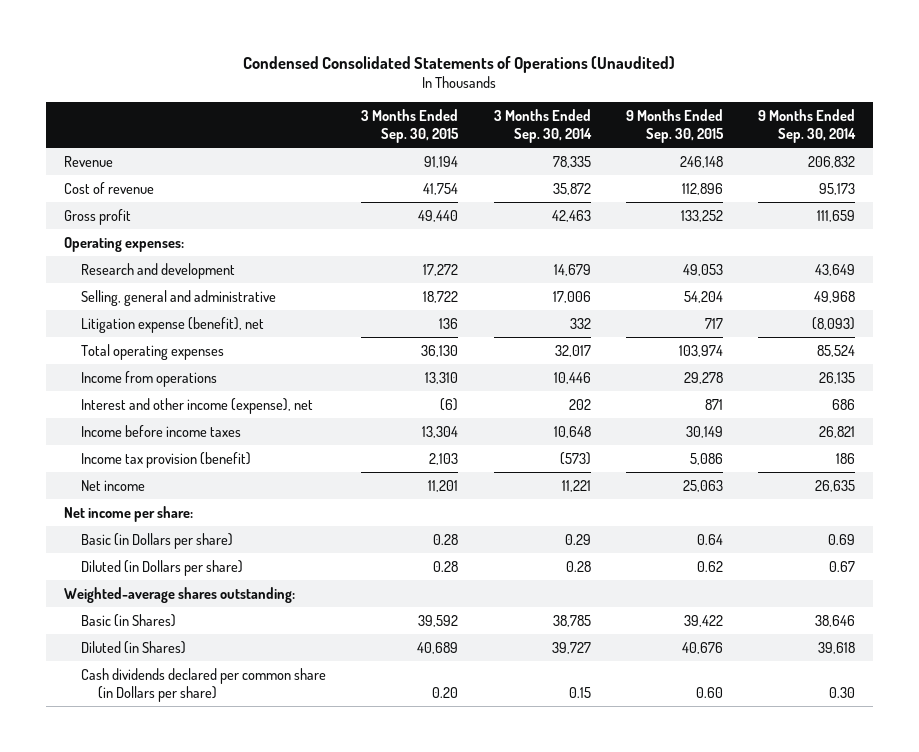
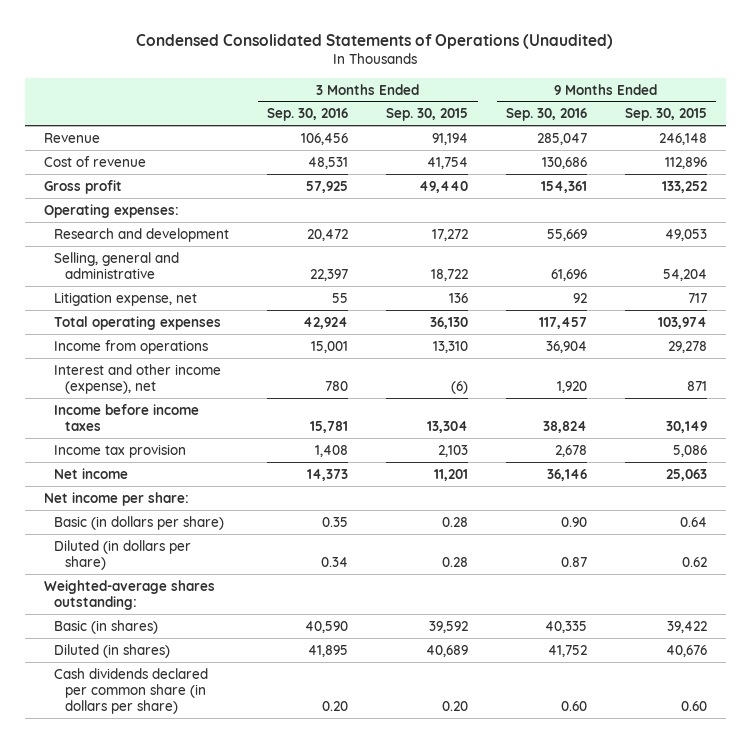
- | 3 Months Ended Sep. 30, 2015 | 3 Months Ended Sep. 30, 2014 | 9 Months Ended Sep. 30, 2015 | 9 Months Ended Sep. 30, 2014
+ | 3 Months Ended Sep. 30, 2016 | 3 Months Ended Sep. 30, 2015 | 9 Months Ended Sep. 30, 2016 | 9 Months Ended Sep. 30, 2015
- Litigation expense (benefit), net | 136 | 332 | 717 | (8,093)
+ Litigation expense, net | 55 | 136 | 92 | 717
- Income tax provision (benefit) | 2,103 | (573) | 5,086 | 186
+ Income tax provision | 1,408 | 2,103 | 2,678 | 5,086
- Basic (in Dollars per share) | 0.28 | 0.29 | 0.64 | 0.69
- Diluted (in Dollars per share) | 0.28 | 0.28 | 0.62 | 0.67
+ Basic (in dollars per share) | 0.35 | 0.28 | 0.90 | 0.64
+ Diluted (in dollars per share) | 0.34 | 0.28 | 0.87 | 0.62
- Basic (in Shares) | 39,592 | 38,785 | 39,422 | 38,646
- Diluted (in Shares) | 40,689 | 39,727 | 40,676 | 39,618
- Cash dividends declared per common share (in Dollars per share) | 0.20 | 0.15 | 0.60 | 0.30
+ Basic (in shares) | 40,590 | 39,592 | 40,335 | 39,422
+ Diluted (in shares) | 41,895 | 40,689 | 41,752 | 40,676
+ Cash dividends declared per common share (in dollars per share) | 0.20 | 0.20 | 0.60 | 0.60

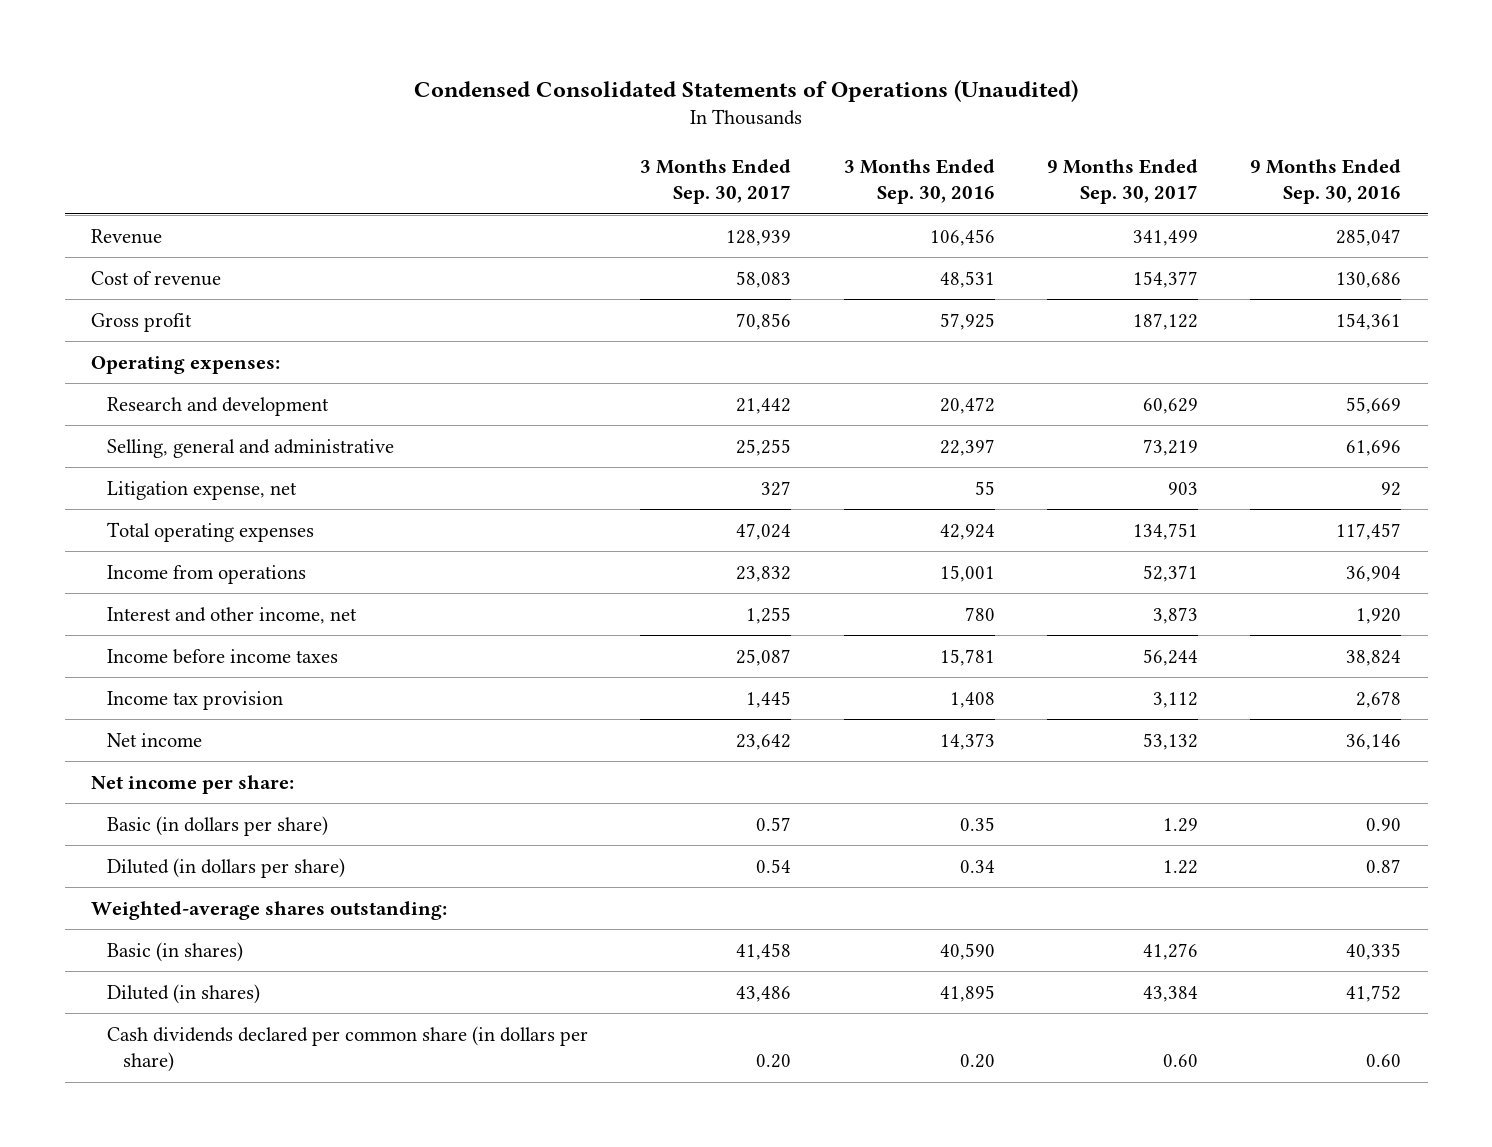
- | 3 Months Ended Sep. 30, 2016 | 3 Months Ended Sep. 30, 2015 | 9 Months Ended Sep. 30, 2016 | 9 Months Ended Sep. 30, 2015
+ | 3 Months Ended Sep. 30, 2017 | 3 Months Ended Sep. 30, 2016 | 9 Months Ended Sep. 30, 2017 | 9 Months Ended Sep. 30, 2016
- Interest and other income (expense), net | 780 | (6) | 1,920 | 871
+ Interest and other income, net | 1,255 | 780 | 3,873 | 1,920

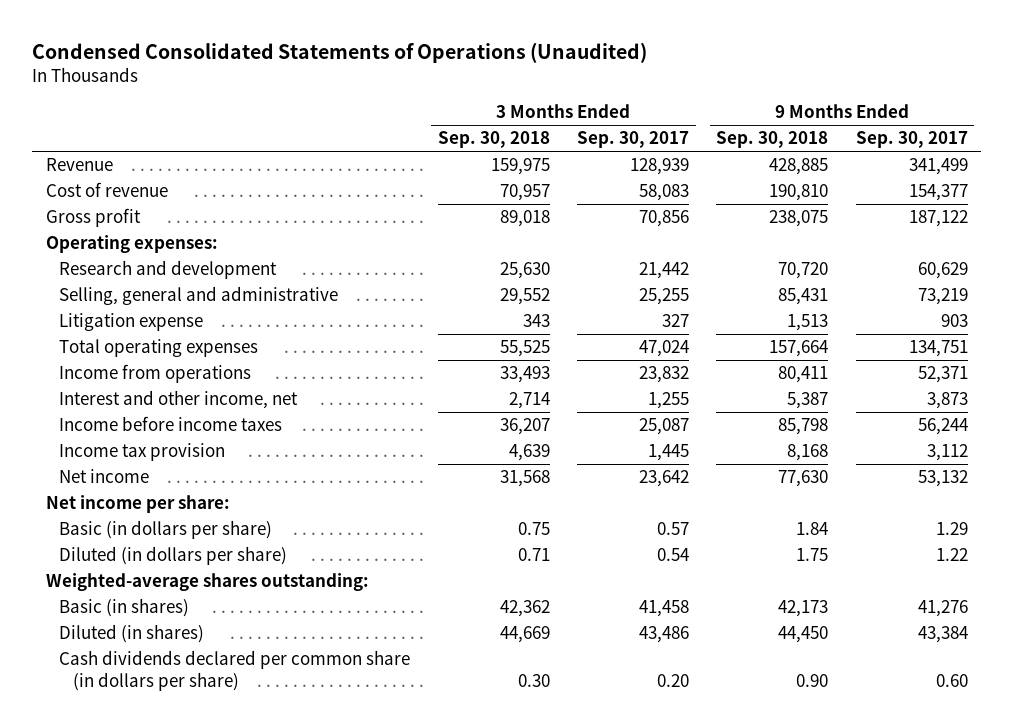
- | 3 Months Ended Sep. 30, 2017 | 3 Months Ended Sep. 30, 2016 | 9 Months Ended Sep. 30, 2017 | 9 Months Ended Sep. 30, 2016
+ | 3 Months Ended Sep. 30, 2018 | 3 Months Ended Sep. 30, 2017 | 9 Months Ended Sep. 30, 2018 | 9 Months Ended Sep. 30, 2017
- Litigation expense, net | 327 | 55 | 903 | 92
+ Litigation expense | 343 | 327 | 1,513 | 903

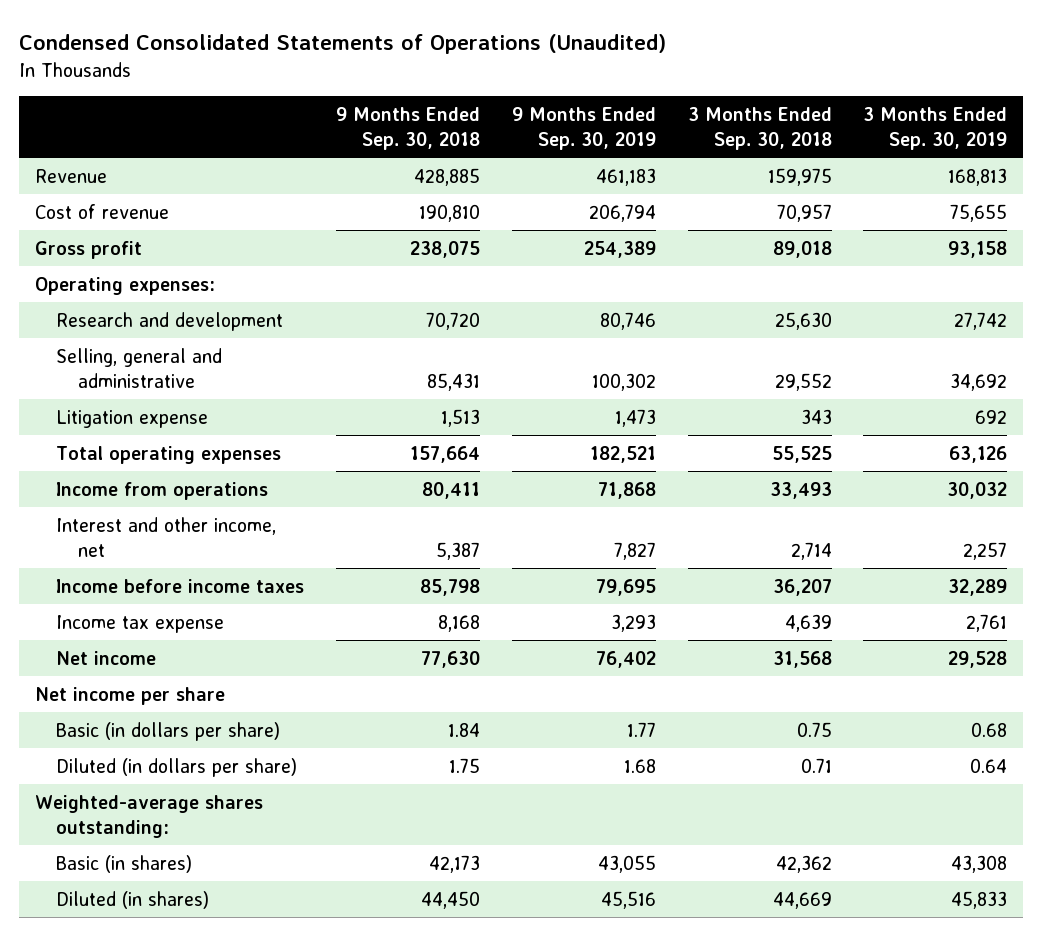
- | 3 Months Ended Sep. 30, 2018 | 3 Months Ended Sep. 30, 2017 | 9 Months Ended Sep. 30, 2018 | 9 Months Ended Sep. 30, 2017
+ | 9 Months Ended Sep. 30, 2018 | 9 Months Ended Sep. 30, 2019 | 3 Months Ended Sep. 30, 2018 | 3 Months Ended Sep. 30, 2019
- Income tax provision | 4,639 | 1,445 | 8,168 | 3,112
+ Income tax expense | 8,168 | 3,293 | 4,639 | 2,761
- Net income per share:
+ Net income per share
- Cash dividends declared per common share (in dollars per share) | 0.30 | 0.20 | 0.90 | 0.60

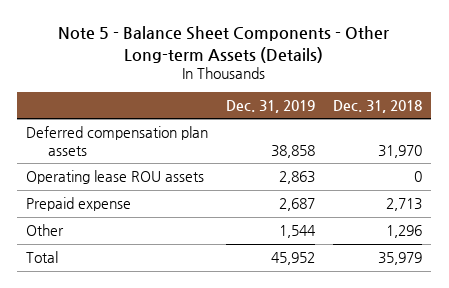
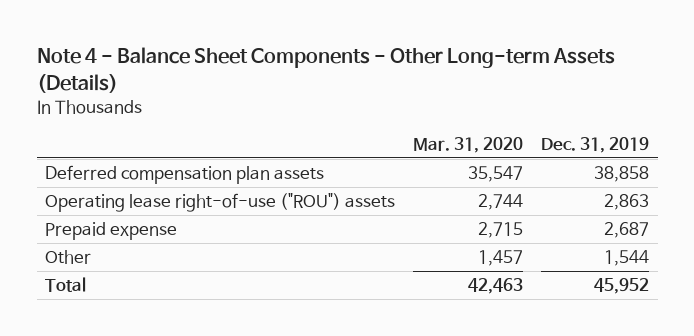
- Note 5 - Balance Sheet Components - Other Long-term Assets (Details)
+ Note 4 - Balance Sheet Components - Other Long-term Assets (Details)
- | Dec. 31, 2019 | Dec. 31, 2018
+ | Mar. 31, 2020 | Dec. 31, 2019
- Operating lease ROU assets | 2,863 | 0
+ Operating lease right-of-use ("ROU") assets | 2,744 | 2,863

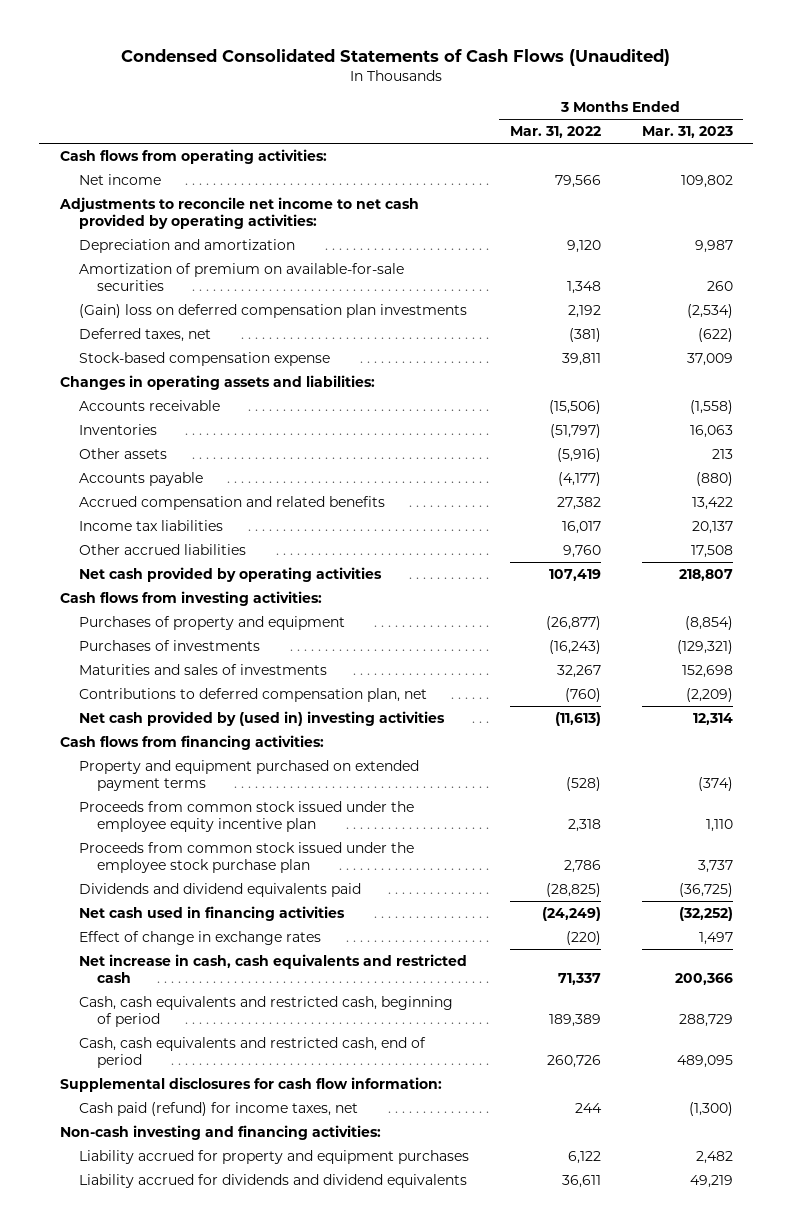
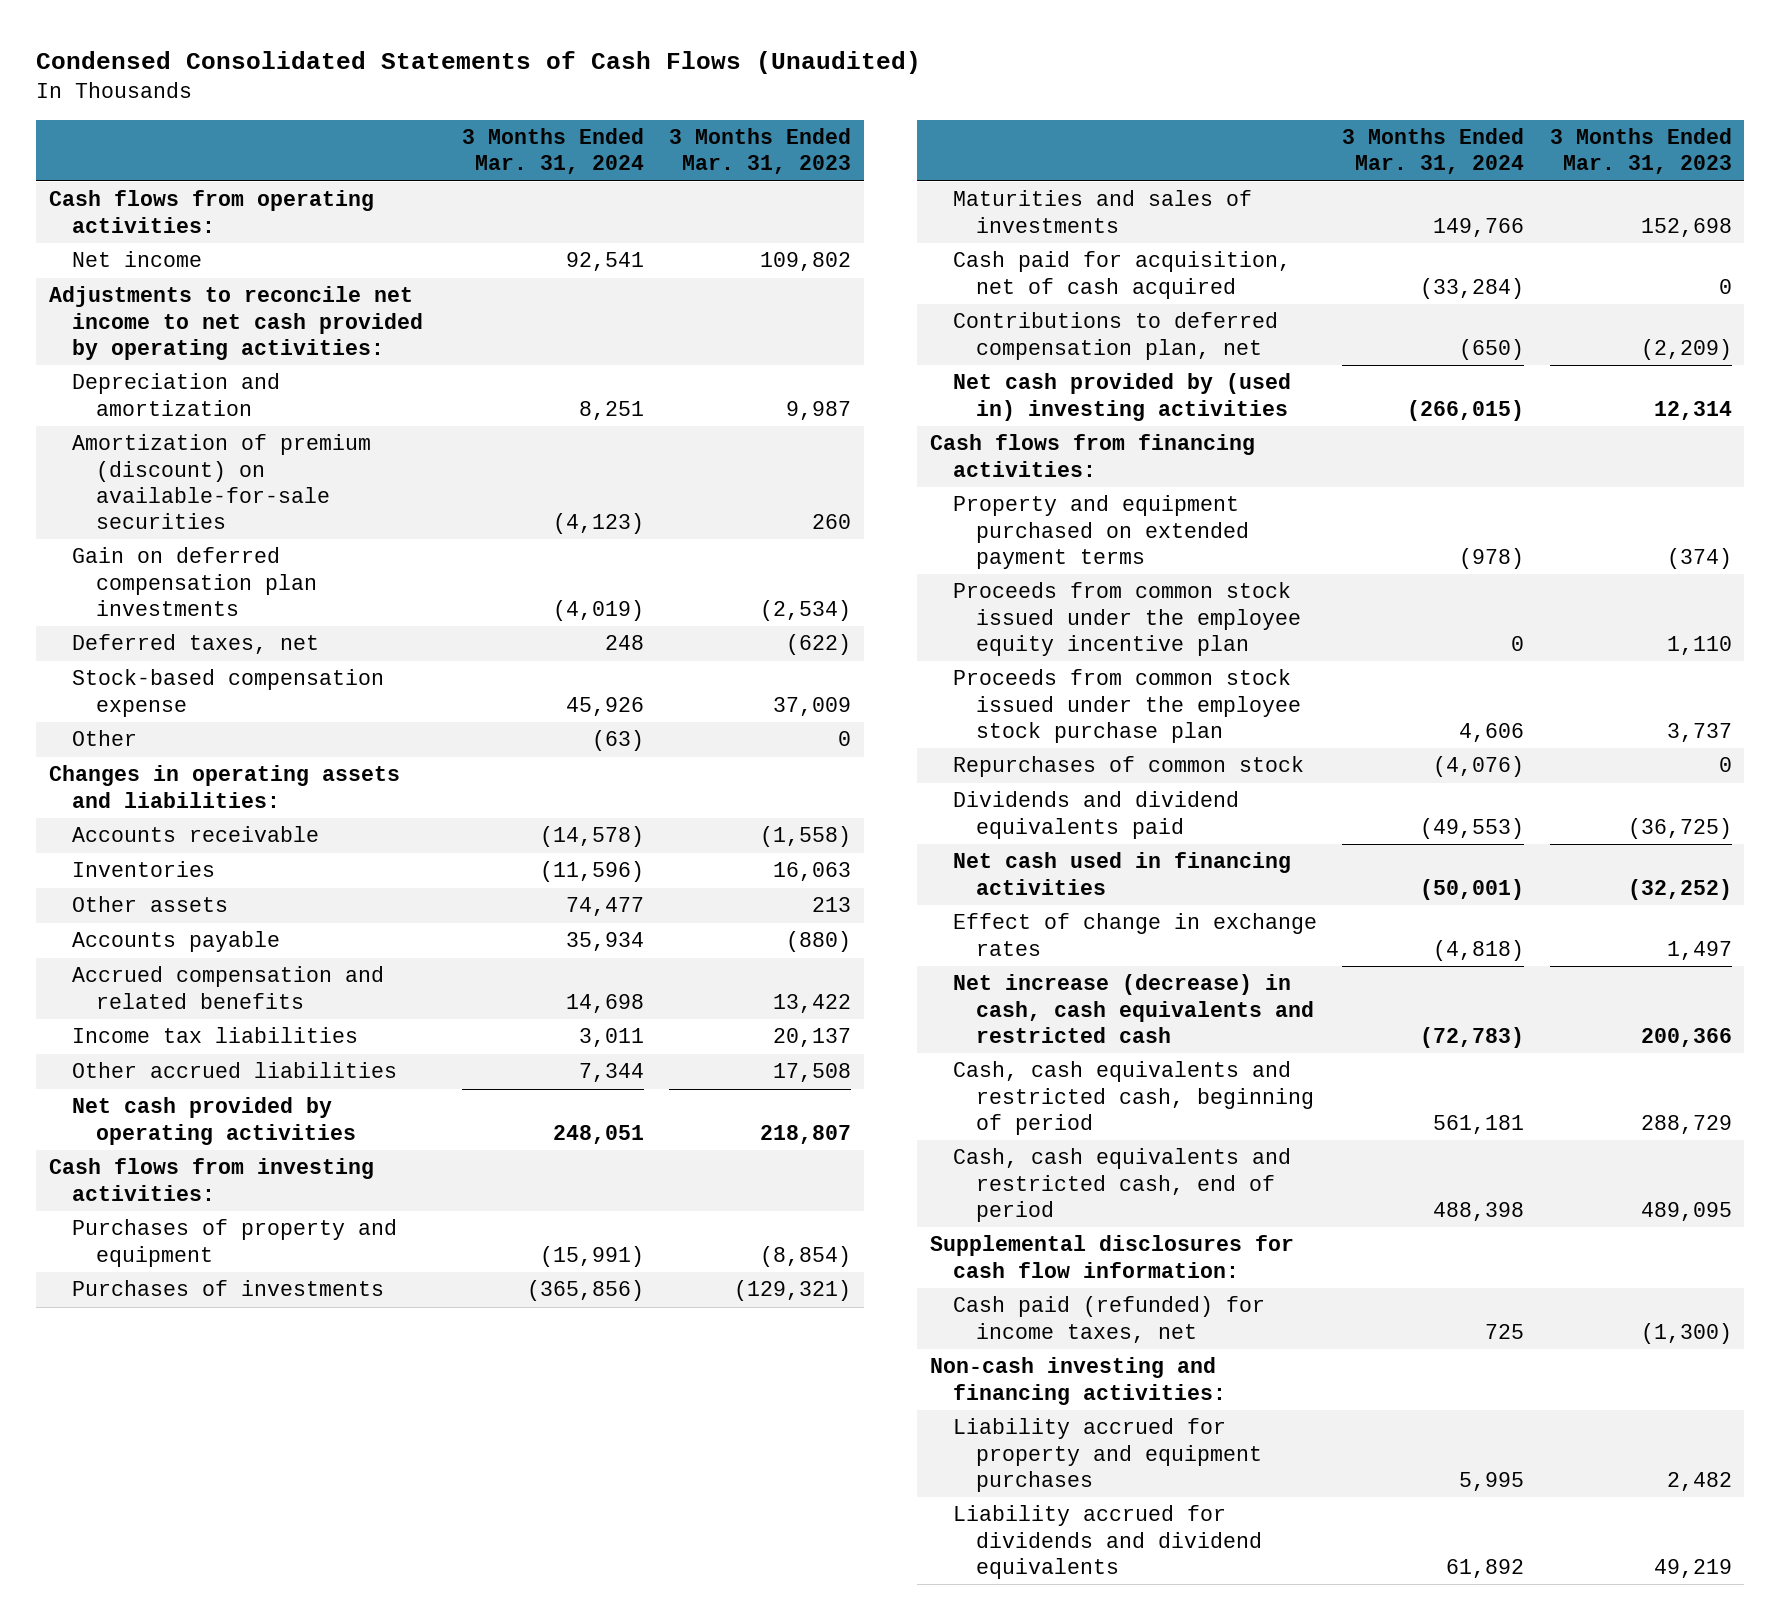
- | 3 Months Ended Mar. 31, 2022 | 3 Months Ended Mar. 31, 2023
+ | 3 Months Ended Mar. 31, 2024 | 3 Months Ended Mar. 31, 2023
- Amortization of premium on available-for-sale securities | 1,348 | 260
- (Gain) loss on deferred compensation plan investments | 2,192 | (2,534)
+ Amortization of premium (discount) on available-for-sale securities | (4,123) | 260
+ Gain on deferred compensation plan investments | (4,019) | (2,534)
+ Other | (63) | 0
+ Cash paid for acquisition, net of cash acquired | (33,284) | 0
+ Repurchases of common stock | (4,076) | 0
- Net increase in cash, cash equivalents and restricted cash | 71,337 | 200,366
+ Net increase (decrease) in cash, cash equivalents and restricted cash | (72,783) | 200,366
- Cash paid (refund) for income taxes, net | 244 | (1,300)
+ Cash paid (refunded) for income taxes, net | 725 | (1,300)

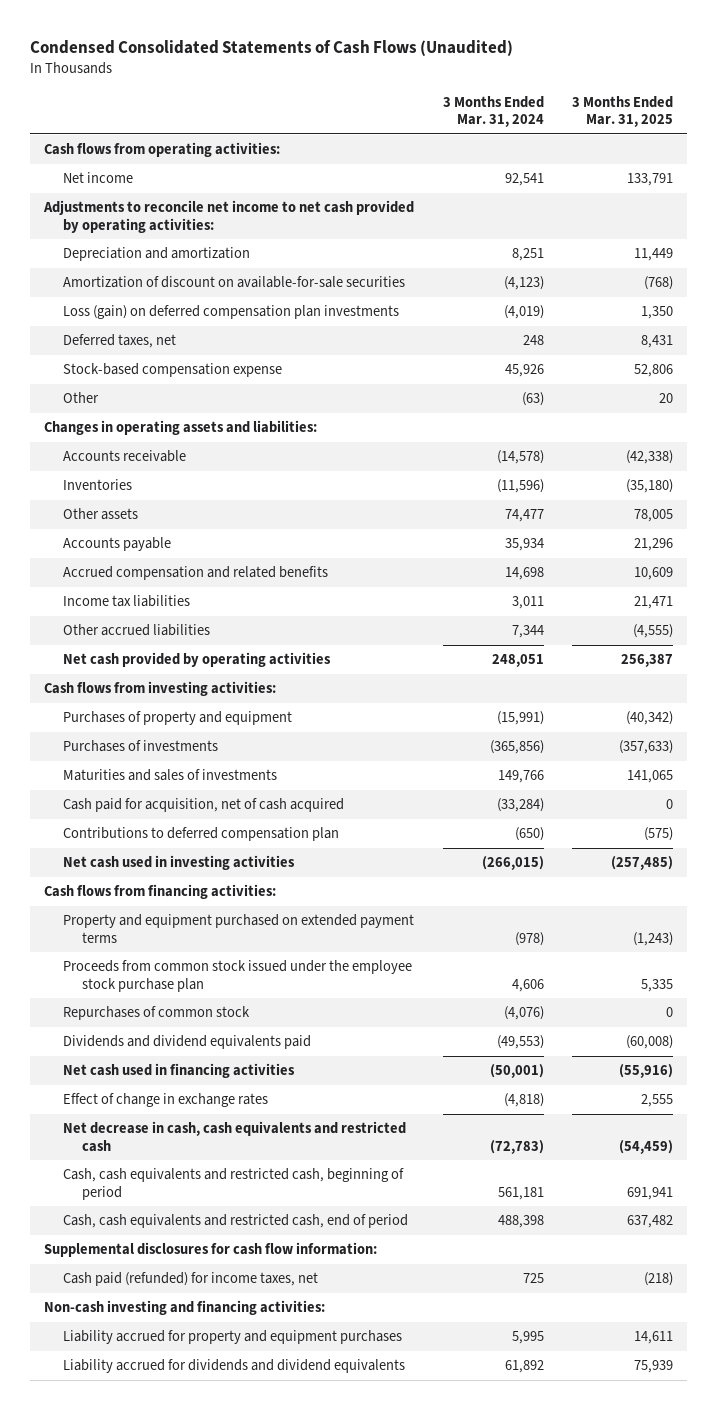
- | 3 Months Ended Mar. 31, 2024 | 3 Months Ended Mar. 31, 2023
+ | 3 Months Ended Mar. 31, 2024 | 3 Months Ended Mar. 31, 2025
- Amortization of premium (discount) on available-for-sale securities | (4,123) | 260
- Gain on deferred compensation plan investments | (4,019) | (2,534)
+ Amortization of discount on available-for-sale securities | (4,123) | (768)
+ Loss (gain) on deferred compensation plan investments | (4,019) | 1,350
- Contributions to deferred compensation plan, net | (650) | (2,209)
- Net cash provided by (used in) investing activities | (266,015) | 12,314
+ Contributions to deferred compensation plan | (650) | (575)
+ Net cash used in investing activities | (266,015) | (257,485)
- Proceeds from common stock issued under the employee equity incentive plan | 0 | 1,110
- Net increase (decrease) in cash, cash equivalents and restricted cash | (72,783) | 200,366
+ Net decrease in cash, cash equivalents and restricted cash | (72,783) | (54,459)

